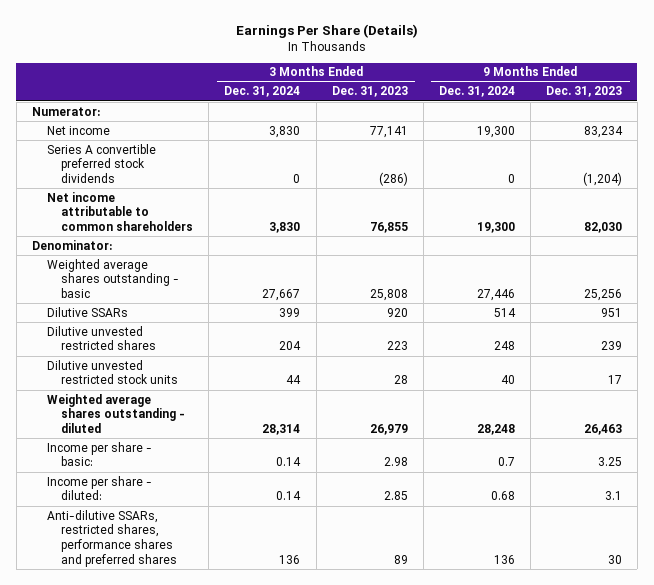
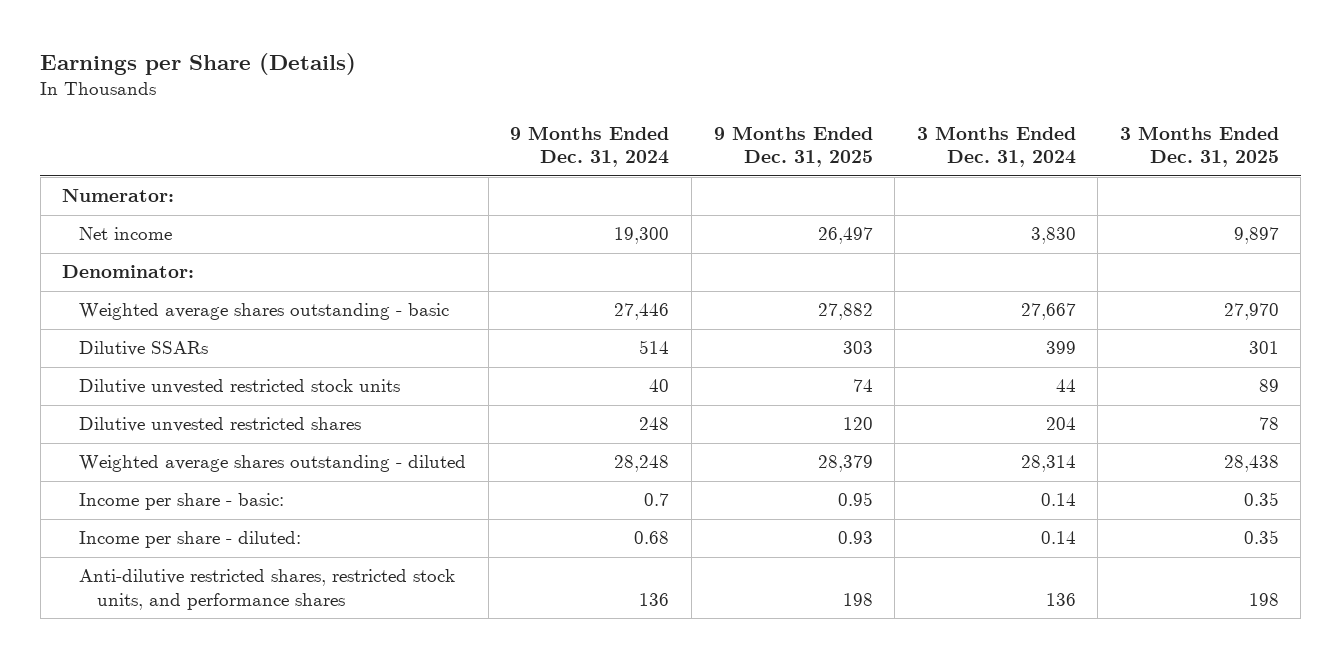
- Earnings Per Share (Details)
+ Earnings per Share (Details)
- | 3 Months Ended Dec. 31, 2024 | 3 Months Ended Dec. 31, 2023 | 9 Months Ended Dec. 31, 2024 | 9 Months Ended Dec. 31, 2023
+ | 9 Months Ended Dec. 31, 2024 | 9 Months Ended Dec. 31, 2025 | 3 Months Ended Dec. 31, 2024 | 3 Months Ended Dec. 31, 2025
- Series A convertible preferred stock dividends | 0 | (286) | 0 | (1,204)
- Net income attributable to common shareholders | 3,830 | 76,855 | 19,300 | 82,030
moved down: Dilutive unvested restricted shares | 248 | 120 | 204 | 78
- Anti-dilutive SSARs, restricted shares, performance shares and preferred shares | 136 | 89 | 136 | 30
+ Anti-dilutive restricted shares, restricted stock units, and performance shares | 136 | 198 | 136 | 198

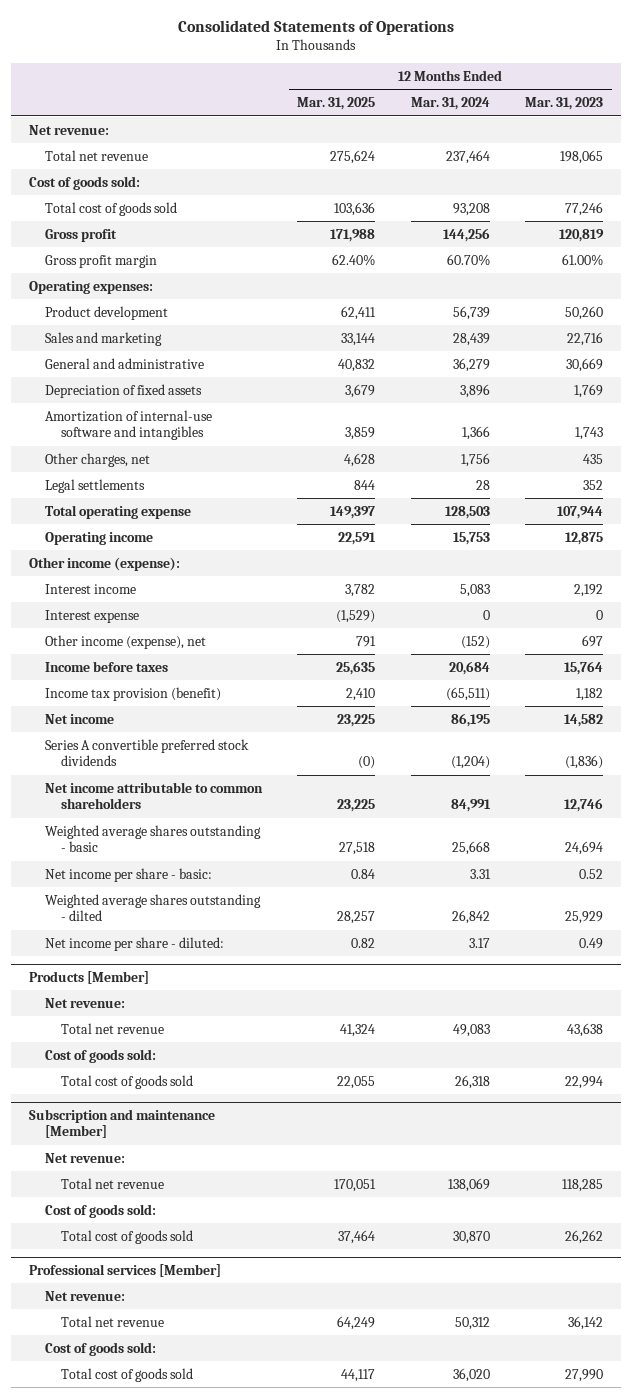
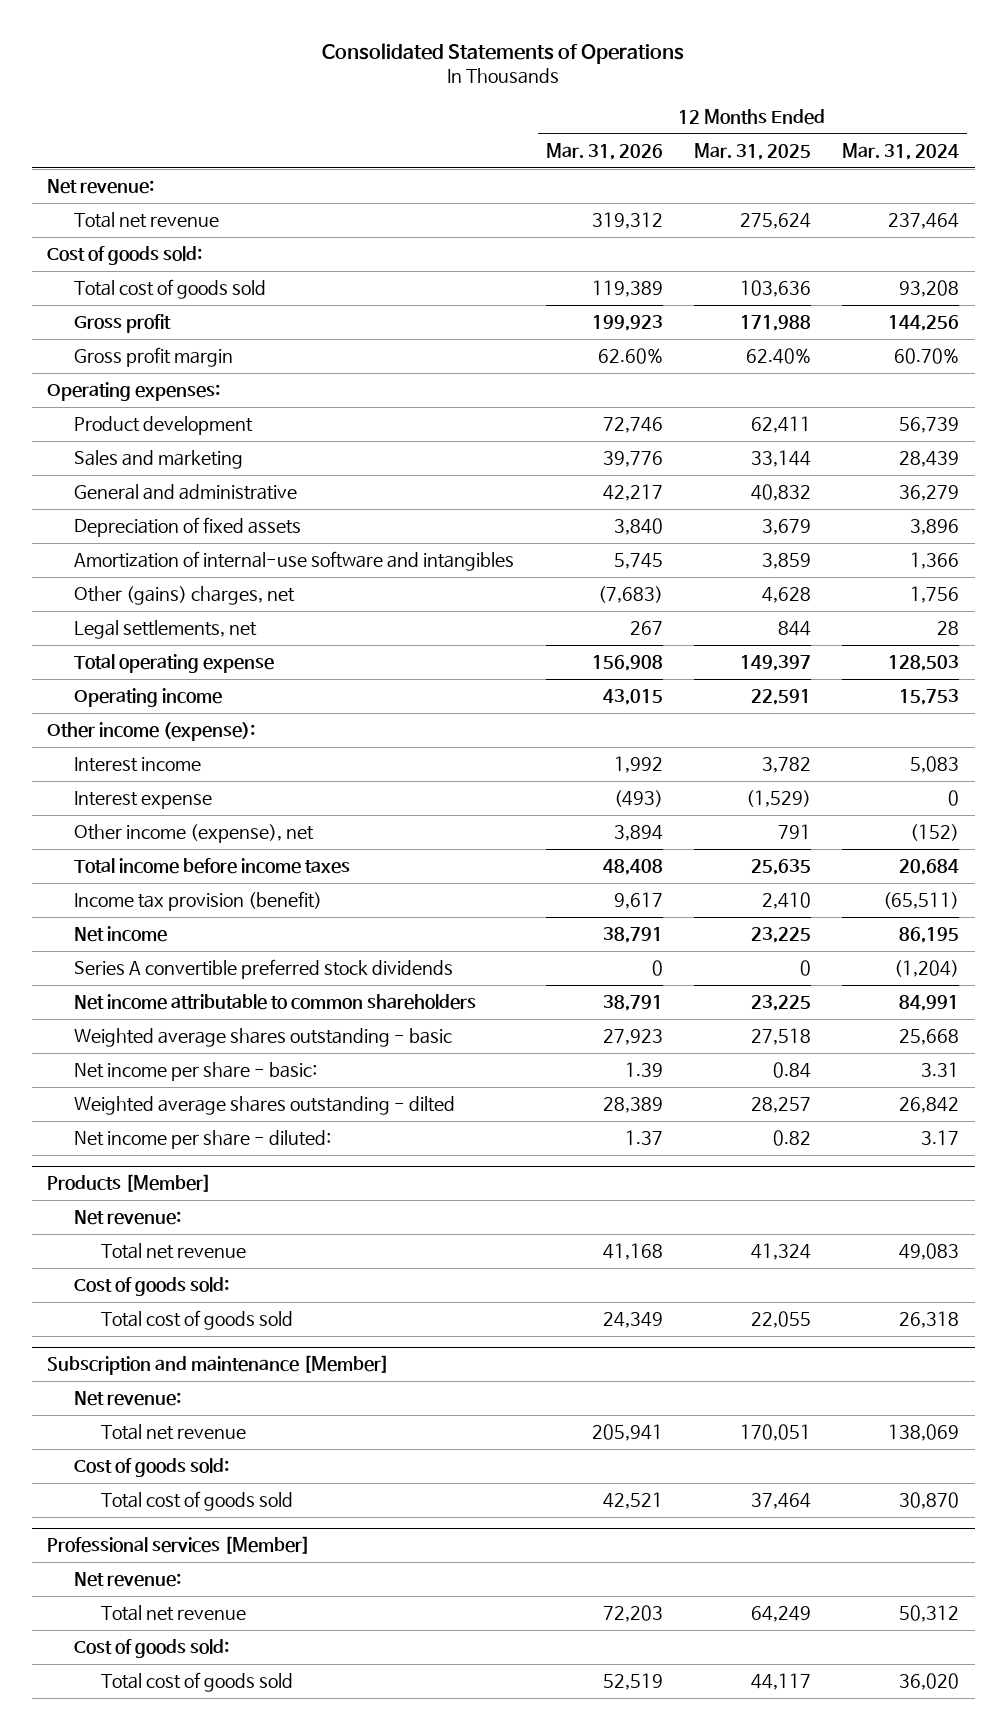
- | 12 Months Ended Mar. 31, 2025 | 12 Months Ended Mar. 31, 2024 | 12 Months Ended Mar. 31, 2023
+ | 12 Months Ended Mar. 31, 2026 | 12 Months Ended Mar. 31, 2025 | 12 Months Ended Mar. 31, 2024
- Other charges, net | 4,628 | 1,756 | 435
- Legal settlements | 844 | 28 | 352
+ Other (gains) charges, net | (7,683) | 4,628 | 1,756
+ Legal settlements, net | 267 | 844 | 28
- Income before taxes | 25,635 | 20,684 | 15,764
+ Total income before income taxes | 48,408 | 25,635 | 20,684
- Series A convertible preferred stock dividends | (0) | (1,204) | (1,836)
+ Series A convertible preferred stock dividends | 0 | 0 | (1,204)

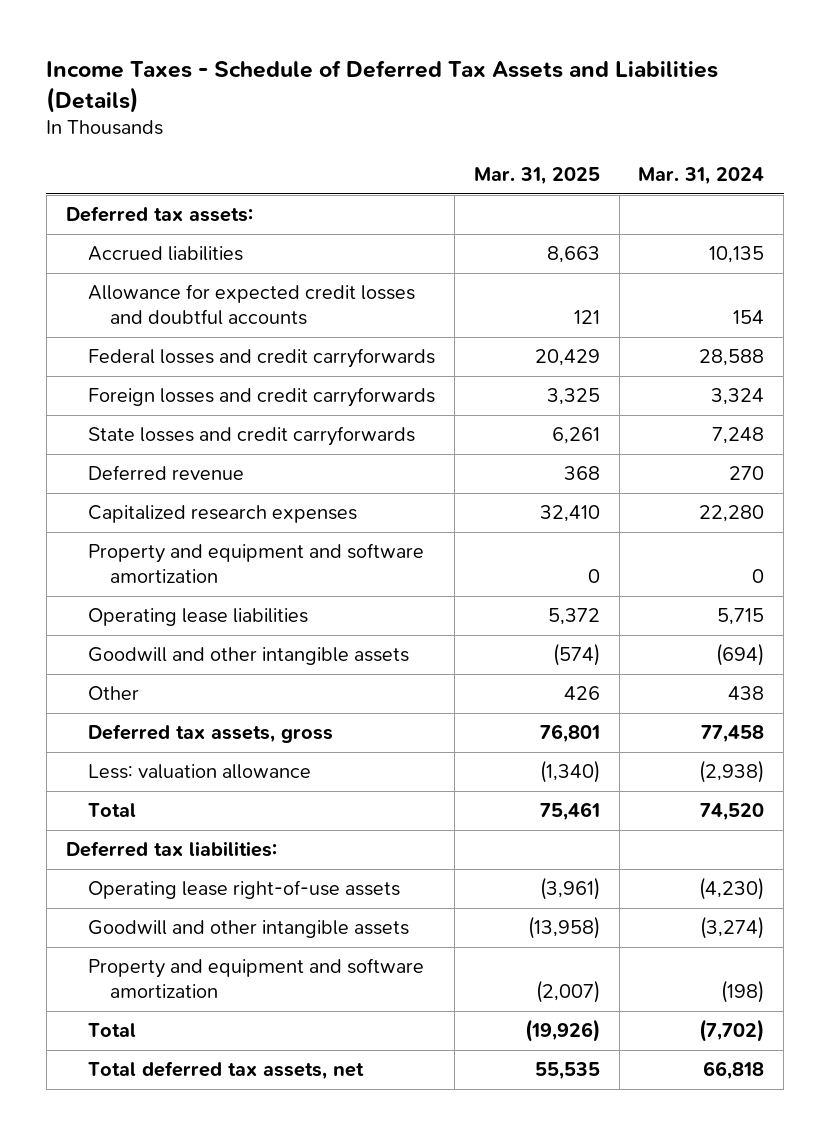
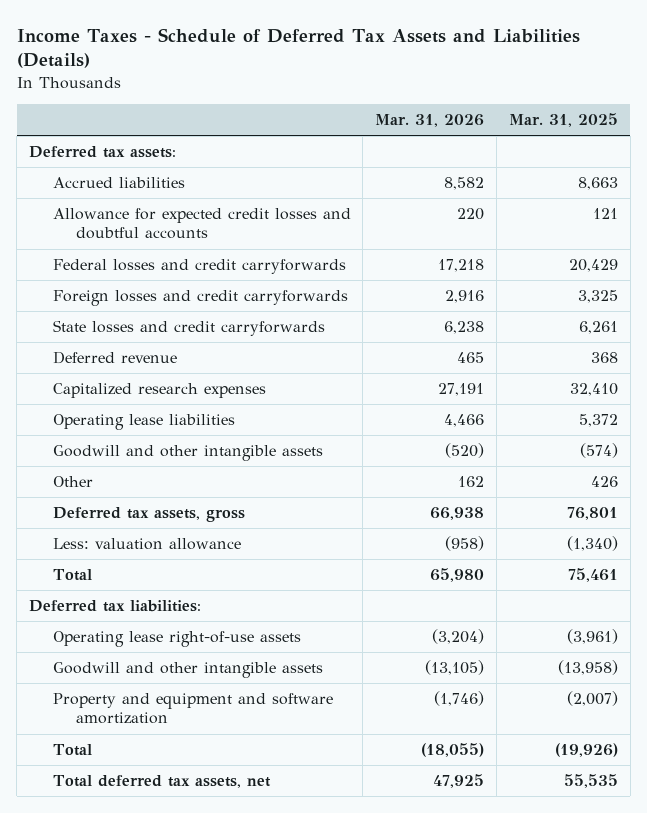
- | Mar. 31, 2025 | Mar. 31, 2024
+ | Mar. 31, 2026 | Mar. 31, 2025
- Property and equipment and software amortization | 0 | 0

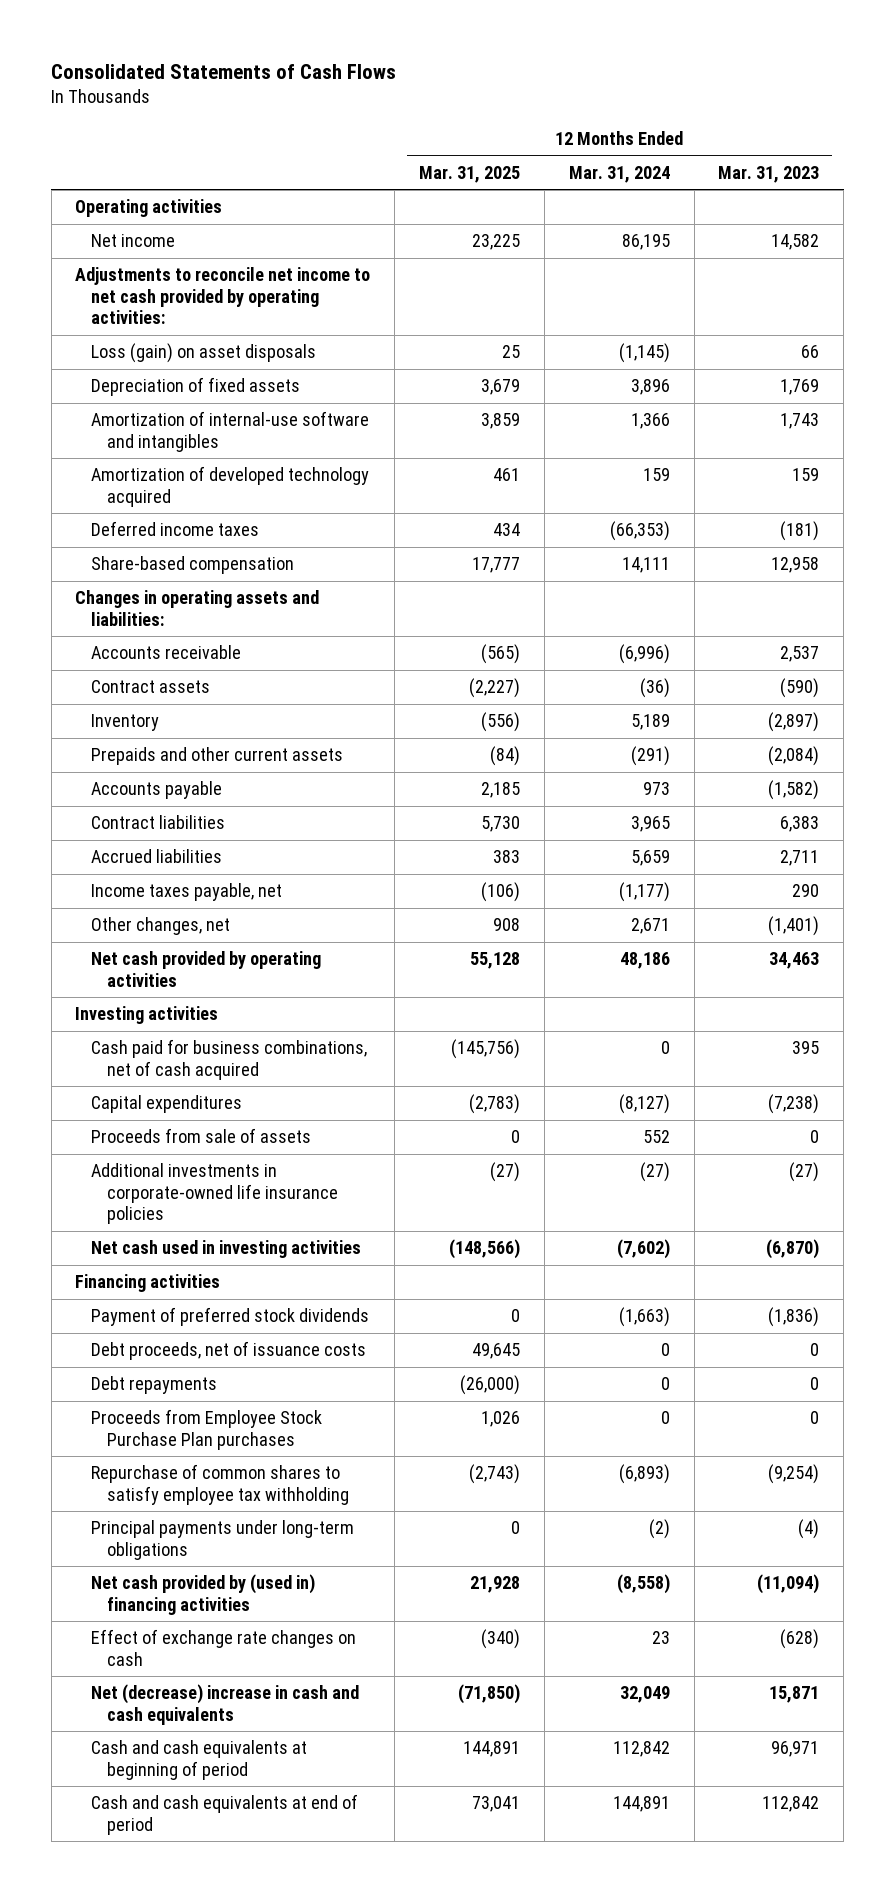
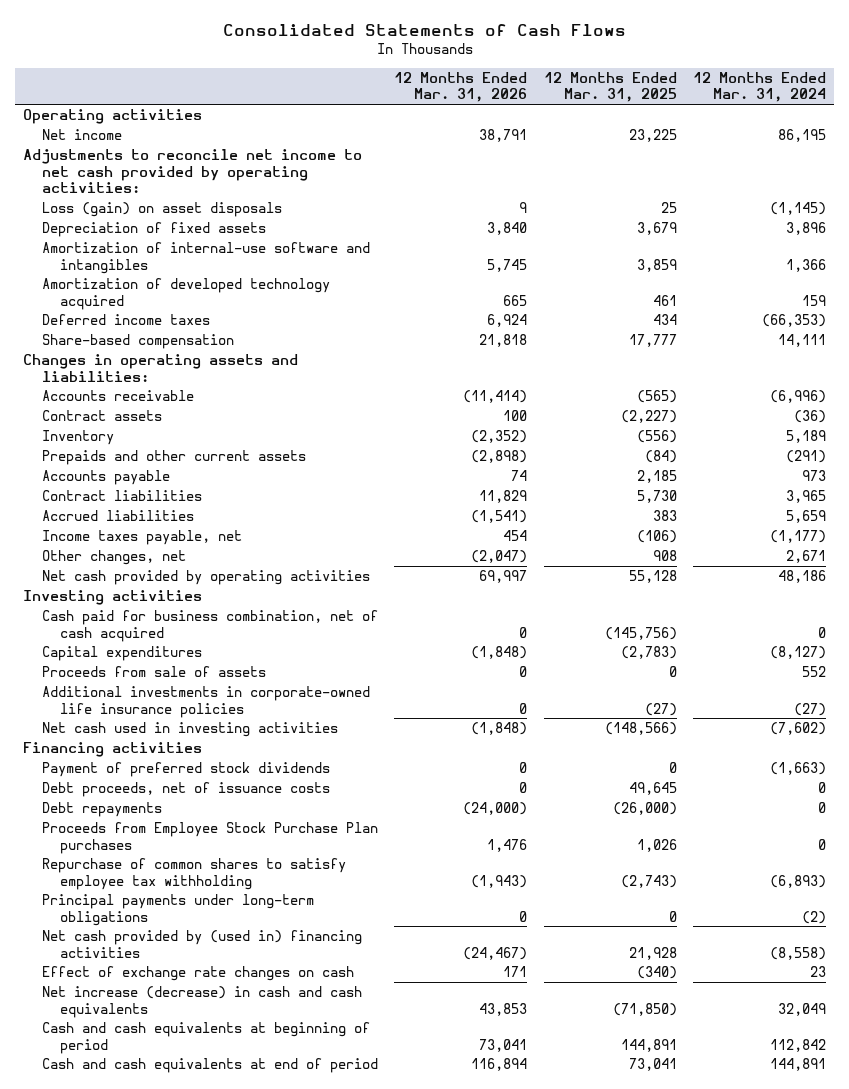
- | 12 Months Ended Mar. 31, 2025 | 12 Months Ended Mar. 31, 2024 | 12 Months Ended Mar. 31, 2023
+ | 12 Months Ended Mar. 31, 2026 | 12 Months Ended Mar. 31, 2025 | 12 Months Ended Mar. 31, 2024
- Cash paid for business combinations, net of cash acquired | (145,756) | 0 | 395
+ Cash paid for business combination, net of cash acquired | 0 | (145,756) | 0
- Net (decrease) increase in cash and cash equivalents | (71,850) | 32,049 | 15,871
+ Net increase (decrease) in cash and cash equivalents | 43,853 | (71,850) | 32,049

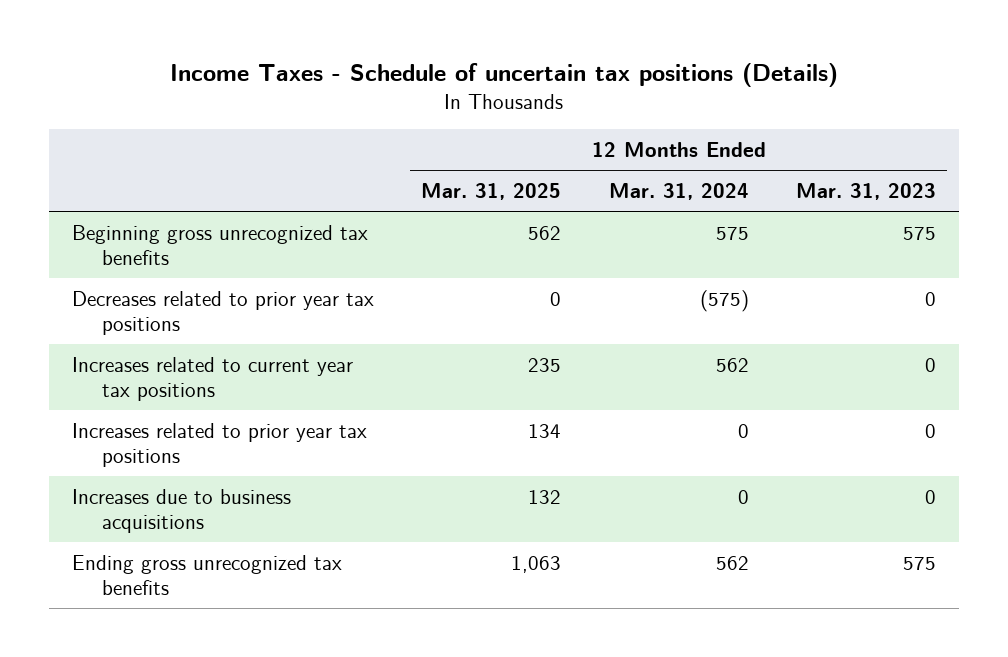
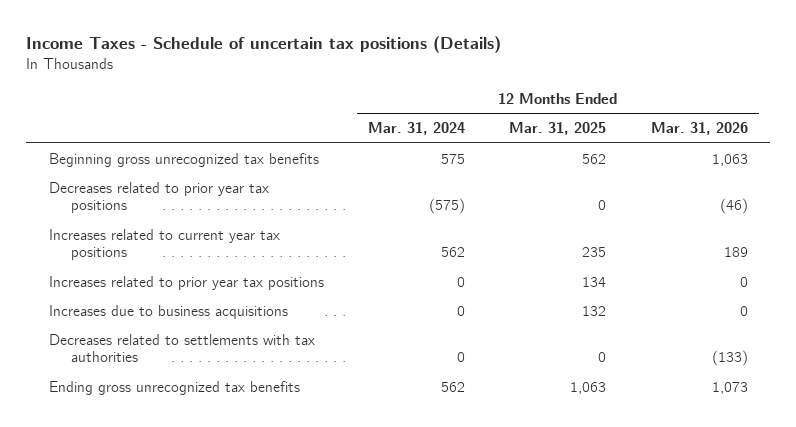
- | 12 Months Ended Mar. 31, 2025 | 12 Months Ended Mar. 31, 2024 | 12 Months Ended Mar. 31, 2023
+ | 12 Months Ended Mar. 31, 2024 | 12 Months Ended Mar. 31, 2025 | 12 Months Ended Mar. 31, 2026
+ Decreases related to settlements with tax authorities | 0 | 0 | (133)

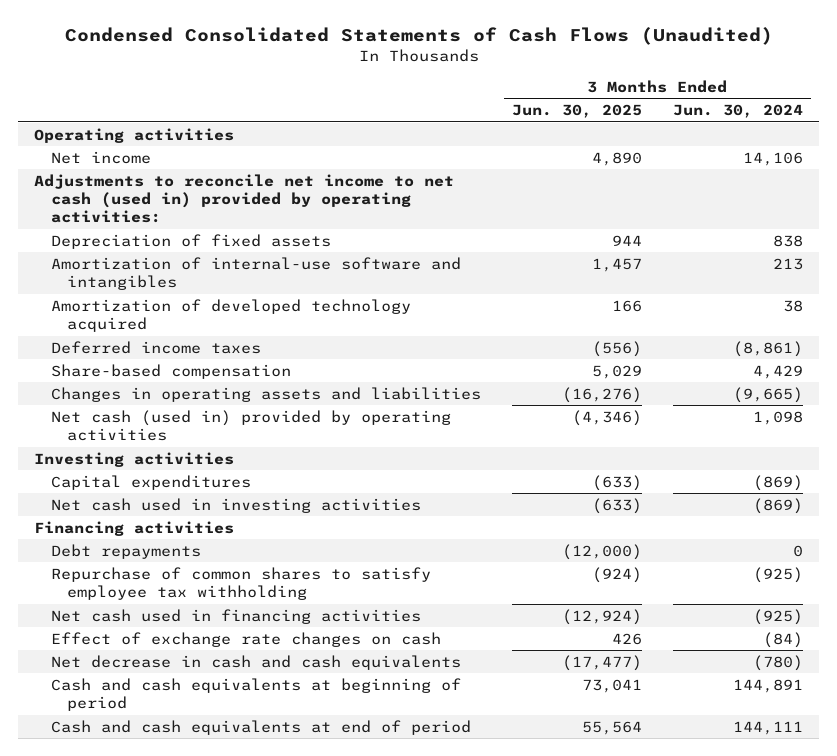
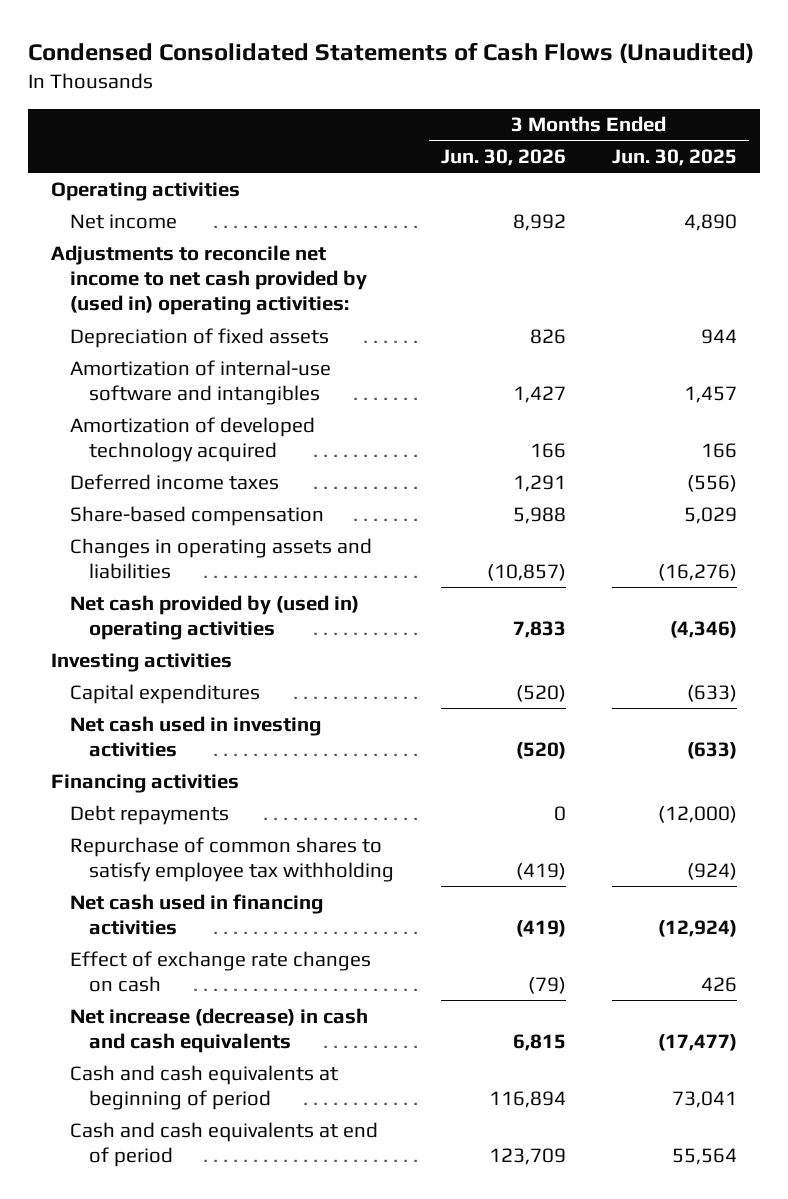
- | 3 Months Ended Jun. 30, 2025 | 3 Months Ended Jun. 30, 2024
+ | 3 Months Ended Jun. 30, 2026 | 3 Months Ended Jun. 30, 2025
- Adjustments to reconcile net income to net cash (used in) provided by operating activities:
+ Adjustments to reconcile net income to net cash provided by (used in) operating activities:
- Net cash (used in) provided by operating activities | (4,346) | 1,098
+ Net cash provided by (used in) operating activities | 7,833 | (4,346)
- Net decrease in cash and cash equivalents | (17,477) | (780)
+ Net increase (decrease) in cash and cash equivalents | 6,815 | (17,477)

